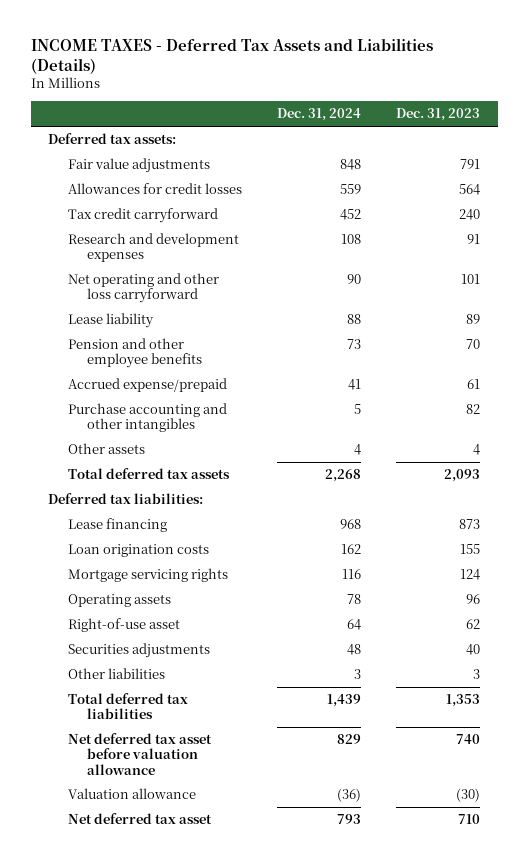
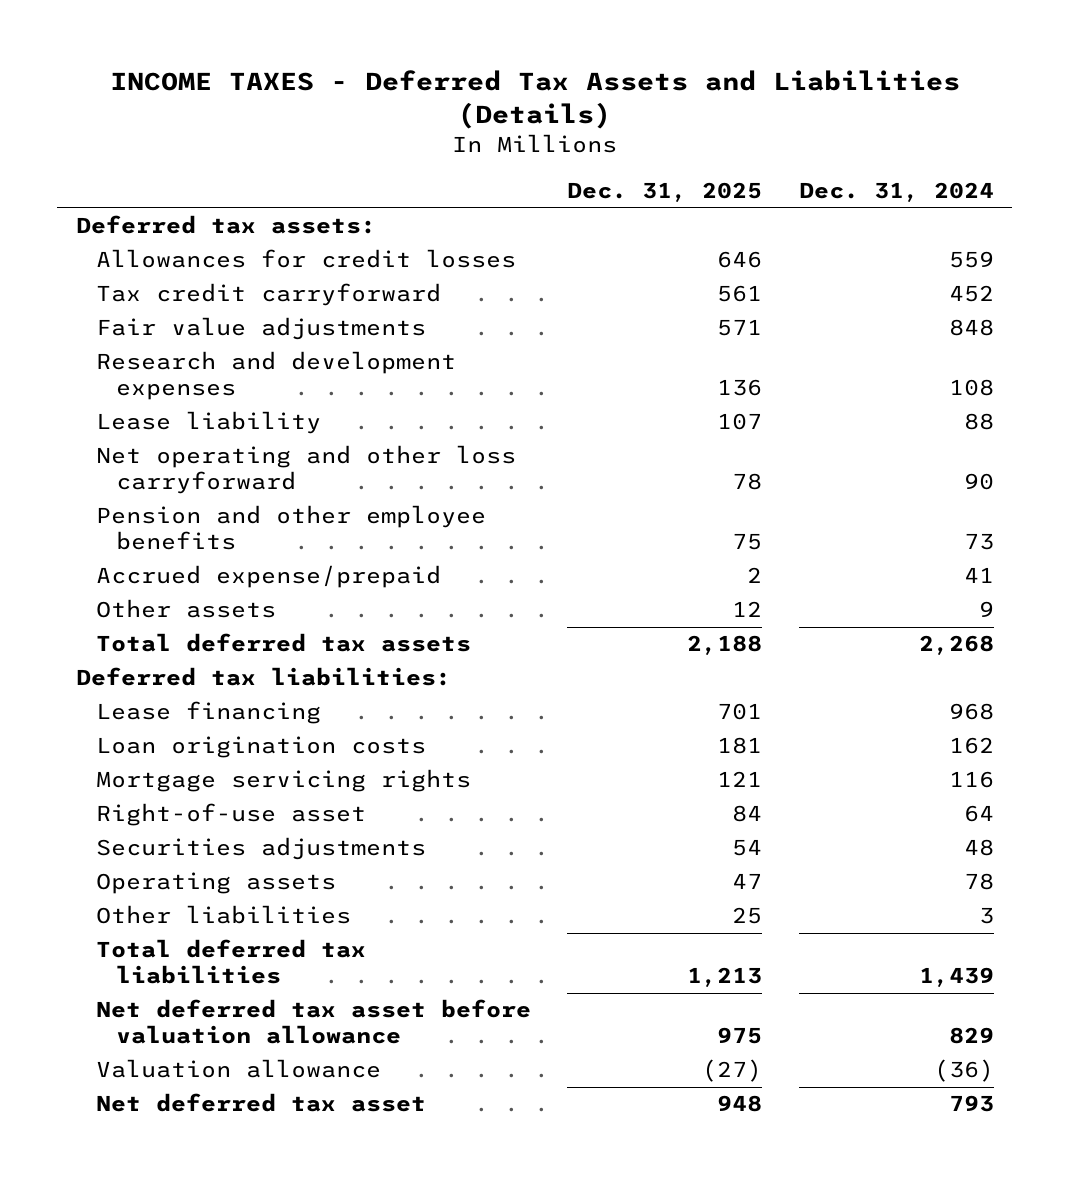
- | Dec. 31, 2024 | Dec. 31, 2023
+ | Dec. 31, 2025 | Dec. 31, 2024
moved down: Fair value adjustments | 571 | 848
moved down: Net operating and other loss carryforward | 78 | 90
- Purchase accounting and other intangibles | 5 | 82
- Other assets | 4 | 4
+ Other assets | 12 | 9
moved down: Operating assets | 47 | 78

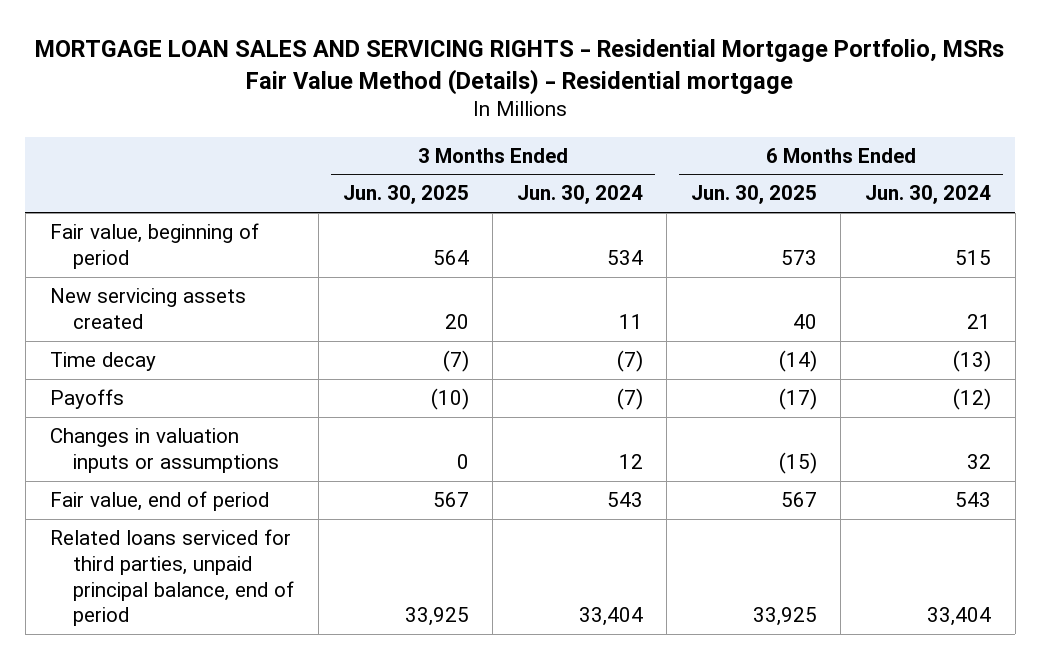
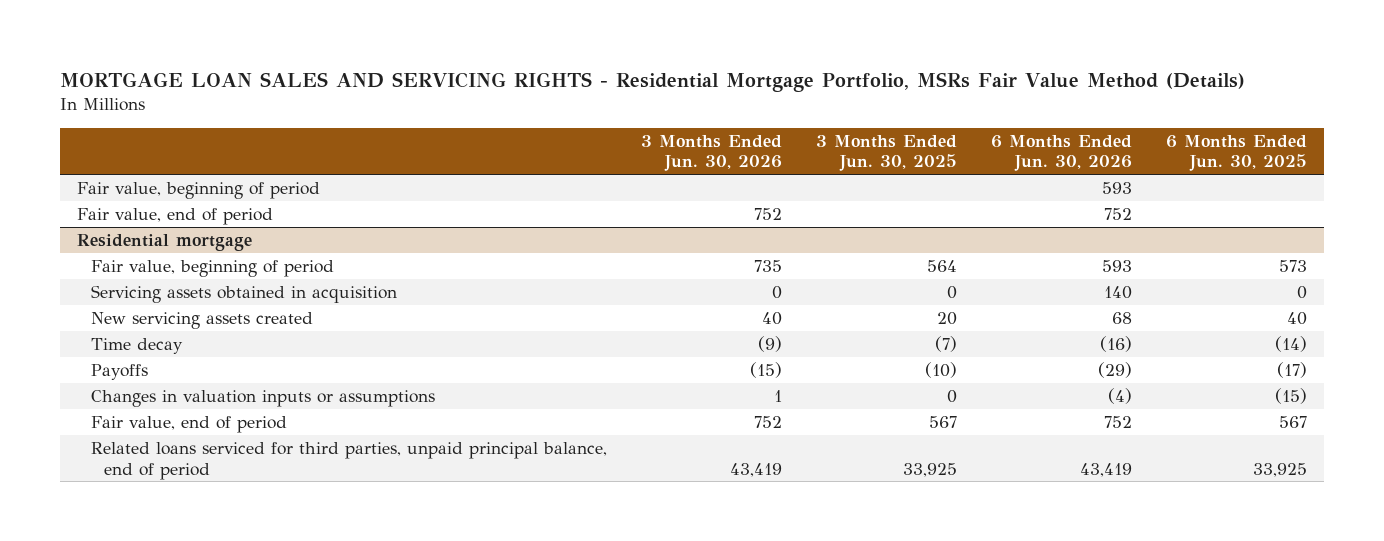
- MORTGAGE LOAN SALES AND SERVICING RIGHTS - Residential Mortgage Portfolio, MSRs Fair Value Method (Details) - Residential mortgage
+ MORTGAGE LOAN SALES AND SERVICING RIGHTS - Residential Mortgage Portfolio, MSRs Fair Value Method (Details)
- | 3 Months Ended Jun. 30, 2025 | 3 Months Ended Jun. 30, 2024 | 6 Months Ended Jun. 30, 2025 | 6 Months Ended Jun. 30, 2024
+ | 3 Months Ended Jun. 30, 2026 | 3 Months Ended Jun. 30, 2025 | 6 Months Ended Jun. 30, 2026 | 6 Months Ended Jun. 30, 2025
+ Fair value, beginning of period | | | 593 |
+ Fair value, end of period | 752 | | 752 |
+ Residential mortgage
+ Servicing assets obtained in acquisition | 0 | 0 | 140 | 0

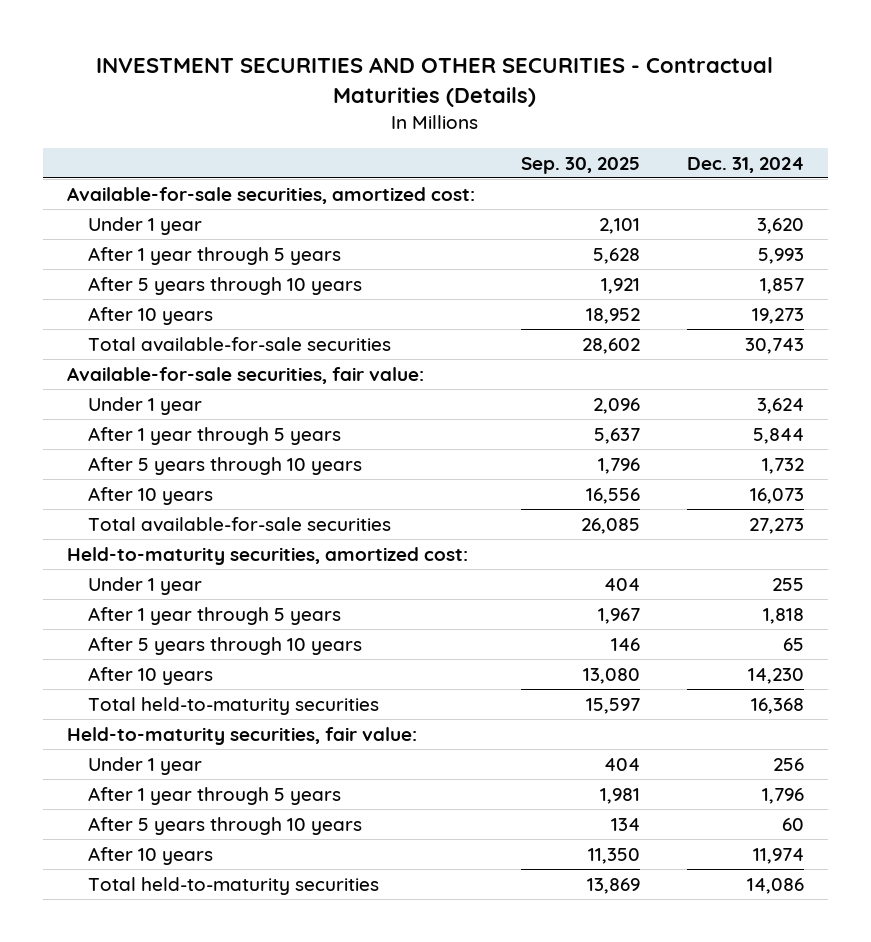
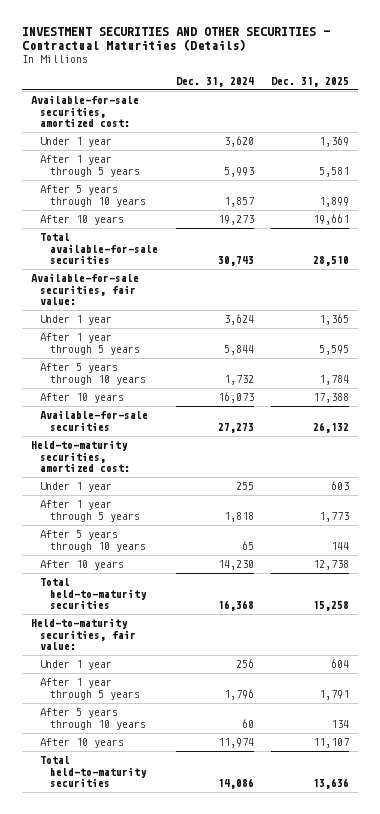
- | Sep. 30, 2025 | Dec. 31, 2024
+ | Dec. 31, 2024 | Dec. 31, 2025
- Total available-for-sale securities | 26,085 | 27,273
+ Available-for-sale securities | 27,273 | 26,132

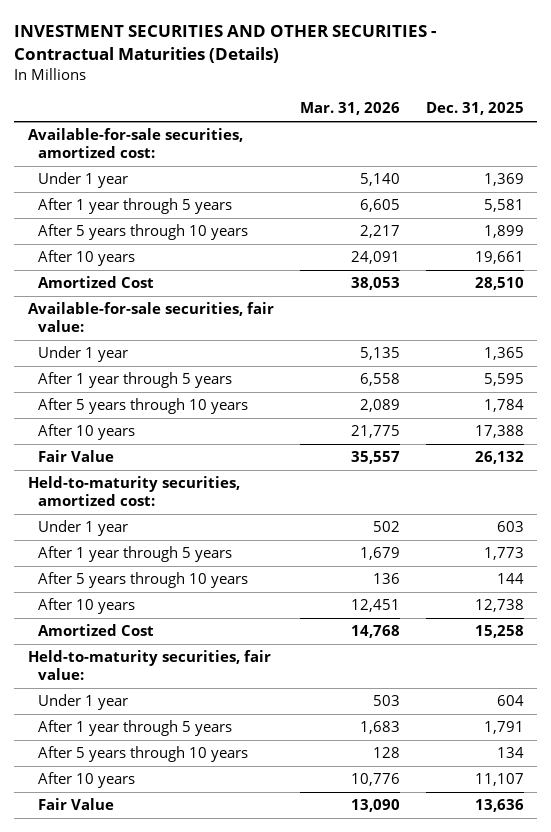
- | Dec. 31, 2024 | Dec. 31, 2025
+ | Mar. 31, 2026 | Dec. 31, 2025
- Total available-for-sale securities | 30,743 | 28,510
+ Amortized Cost | 38,053 | 28,510
- Available-for-sale securities | 27,273 | 26,132
+ Fair Value | 35,557 | 26,132
- Total held-to-maturity securities | 16,368 | 15,258
+ Amortized Cost | 14,768 | 15,258
- Total held-to-maturity securities | 14,086 | 13,636
+ Fair Value | 13,090 | 13,636

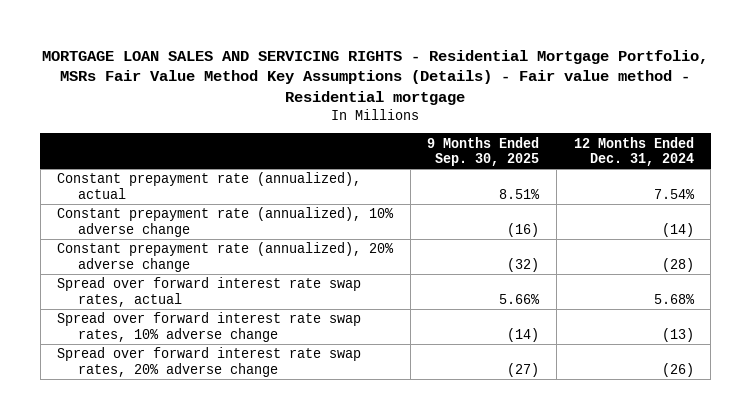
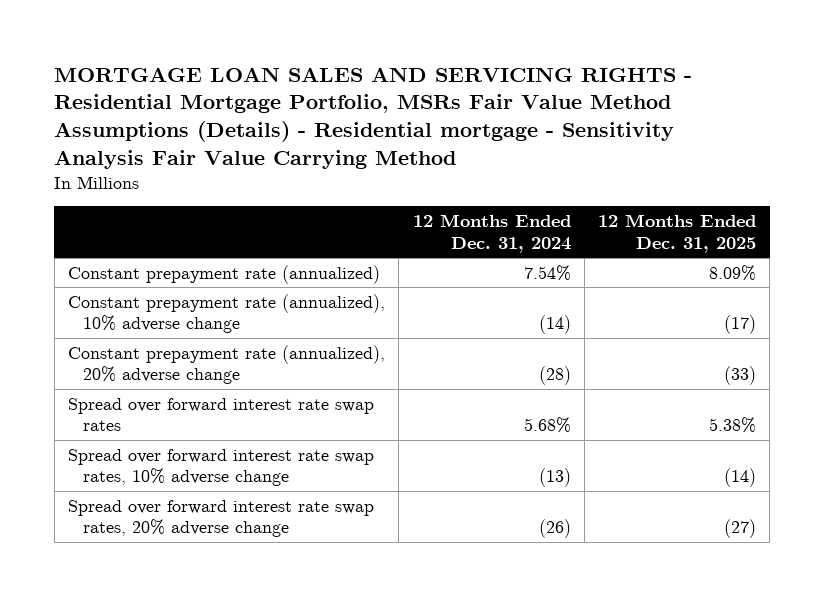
- MORTGAGE LOAN SALES AND SERVICING RIGHTS - Residential Mortgage Portfolio, MSRs Fair Value Method Key Assumptions (Details) - Fair value method - Residential mortgage
+ MORTGAGE LOAN SALES AND SERVICING RIGHTS - Residential Mortgage Portfolio, MSRs Fair Value Method Assumptions (Details) - Residential mortgage - Sensitivity Analysis Fair Value Carrying Method
- | 9 Months Ended Sep. 30, 2025 | 12 Months Ended Dec. 31, 2024
+ | 12 Months Ended Dec. 31, 2024 | 12 Months Ended Dec. 31, 2025
- Constant prepayment rate (annualized), actual | 8.51% | 7.54%
+ Constant prepayment rate (annualized) | 7.54% | 8.09%
- Spread over forward interest rate swap rates, actual | 5.66% | 5.68%
+ Spread over forward interest rate swap rates | 5.68% | 5.38%

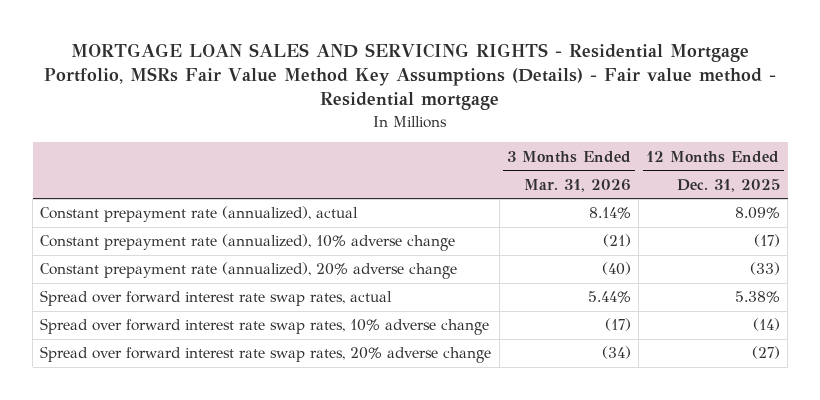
- MORTGAGE LOAN SALES AND SERVICING RIGHTS - Residential Mortgage Portfolio, MSRs Fair Value Method Assumptions (Details) - Residential mortgage - Sensitivity Analysis Fair Value Carrying Method
+ MORTGAGE LOAN SALES AND SERVICING RIGHTS - Residential Mortgage Portfolio, MSRs Fair Value Method Key Assumptions (Details) - Fair value method - Residential mortgage
- | 12 Months Ended Dec. 31, 2024 | 12 Months Ended Dec. 31, 2025
+ | 3 Months Ended Mar. 31, 2026 | 12 Months Ended Dec. 31, 2025
- Constant prepayment rate (annualized) | 7.54% | 8.09%
+ Constant prepayment rate (annualized), actual | 8.14% | 8.09%
- Spread over forward interest rate swap rates | 5.68% | 5.38%
+ Spread over forward interest rate swap rates, actual | 5.44% | 5.38%

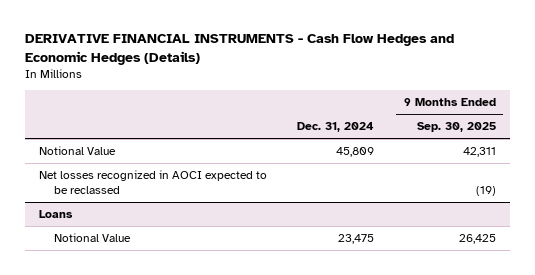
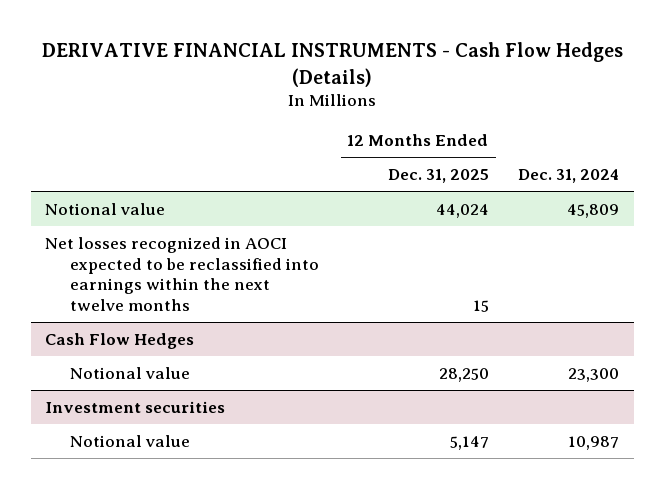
- DERIVATIVE FINANCIAL INSTRUMENTS - Cash Flow Hedges and Economic Hedges (Details)
+ DERIVATIVE FINANCIAL INSTRUMENTS - Cash Flow Hedges (Details)
- | Dec. 31, 2024 | 9 Months Ended Sep. 30, 2025
+ | 12 Months Ended Dec. 31, 2025 | Dec. 31, 2024
- Notional Value | 45,809 | 42,311
- Net losses recognized in AOCI expected to be reclassed | | (19)
- Loans
- Notional Value | 23,475 | 26,425
+ Notional value | 44,024 | 45,809
+ Net losses recognized in AOCI expected to be reclassified into earnings within the next twelve months | 15 |
+ Cash Flow Hedges
+ Notional value | 28,250 | 23,300
+ Investment securities
+ Notional value | 5,147 | 10,987

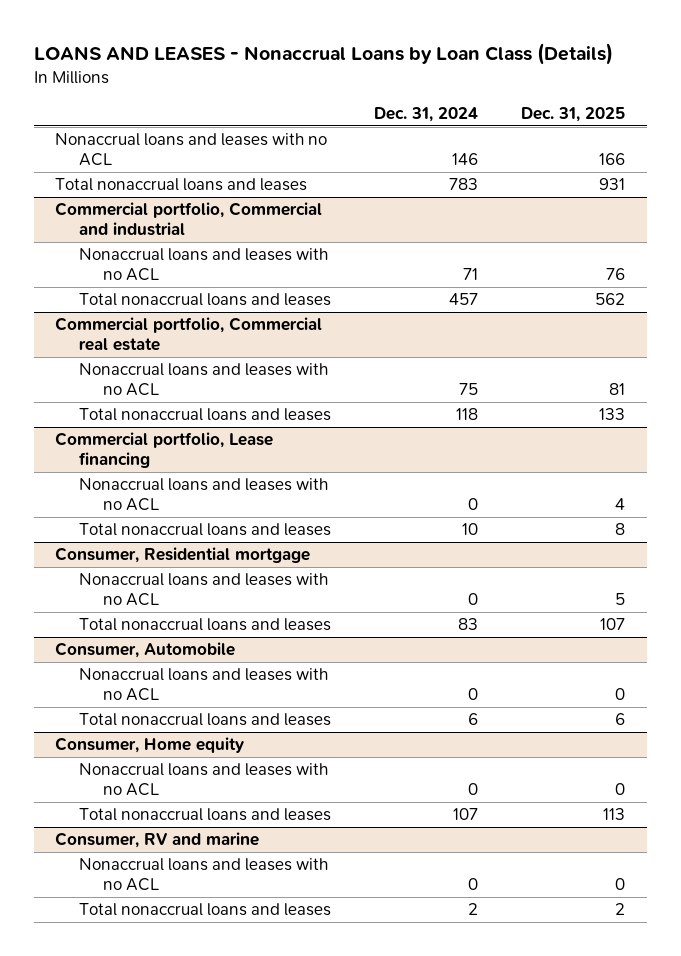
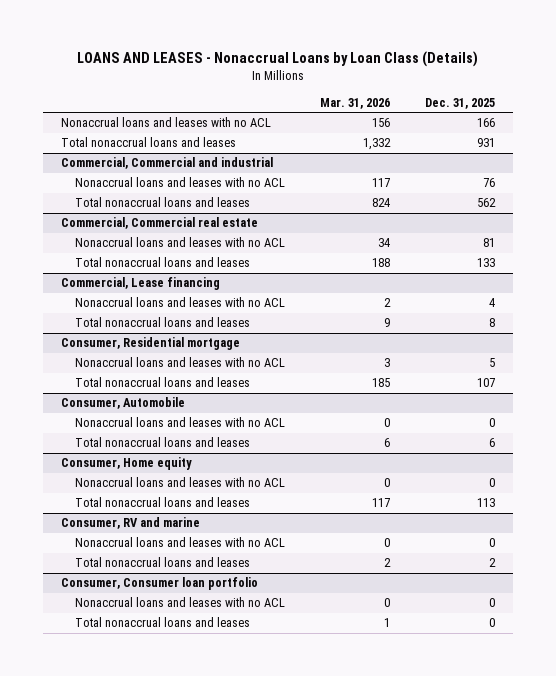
- | Dec. 31, 2024 | Dec. 31, 2025
+ | Mar. 31, 2026 | Dec. 31, 2025
- Commercial portfolio, Commercial and industrial
+ Commercial, Commercial and industrial
- Commercial portfolio, Commercial real estate
+ Commercial, Commercial real estate
- Commercial portfolio, Lease financing
+ Commercial, Lease financing
+ Consumer, Consumer loan portfolio
+ Nonaccrual loans and leases with no ACL | 0 | 0
+ Total nonaccrual loans and leases | 1 | 0

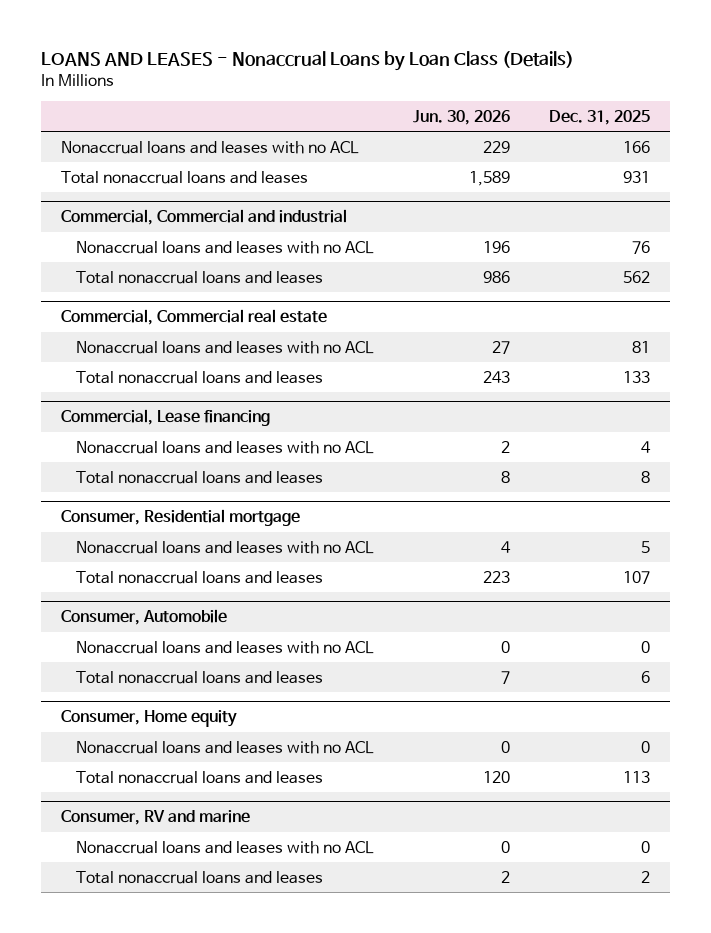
- | Mar. 31, 2026 | Dec. 31, 2025
+ | Jun. 30, 2026 | Dec. 31, 2025
- Consumer, Consumer loan portfolio
- Nonaccrual loans and leases with no ACL | 0 | 0
- Total nonaccrual loans and leases | 1 | 0

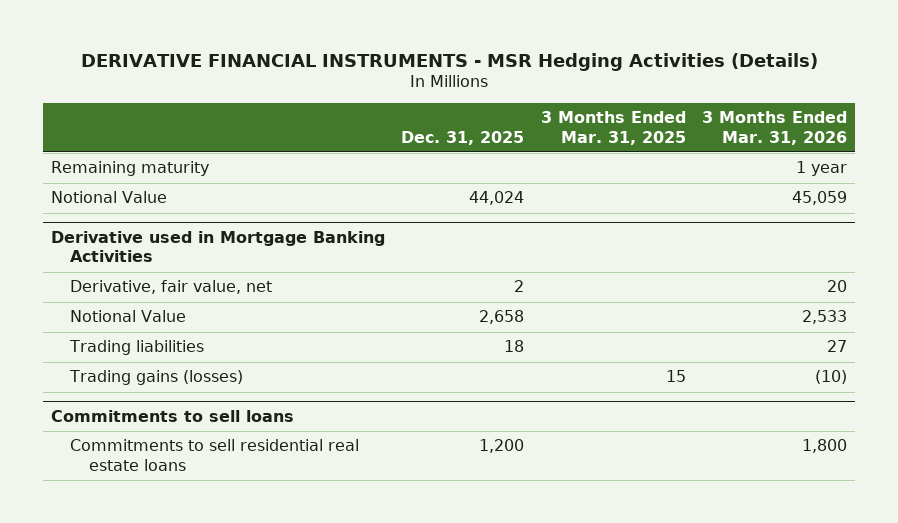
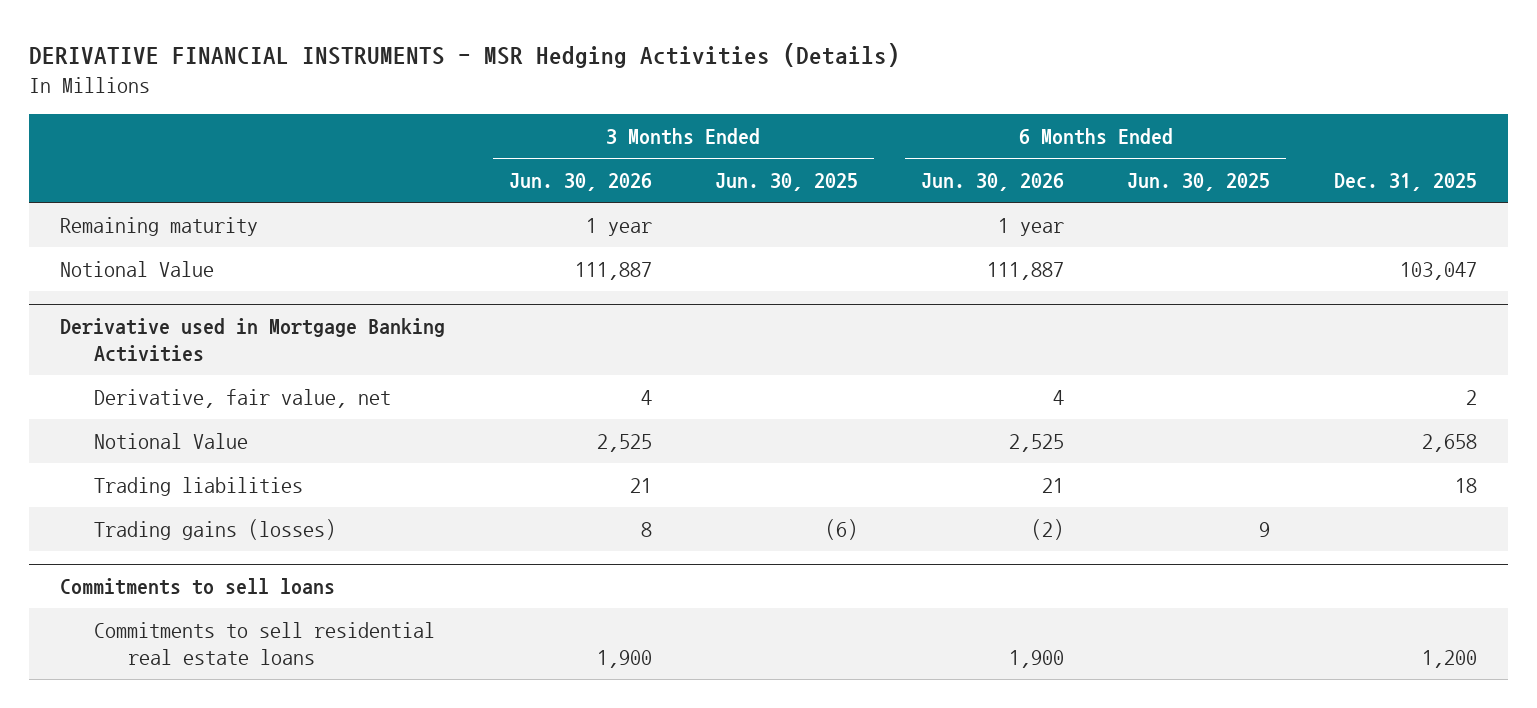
- | Dec. 31, 2025 | 3 Months Ended Mar. 31, 2025 | 3 Months Ended Mar. 31, 2026
+ | 3 Months Ended Jun. 30, 2026 | 3 Months Ended Jun. 30, 2025 | 6 Months Ended Jun. 30, 2026 | 6 Months Ended Jun. 30, 2025 | Dec. 31, 2025
- Notional Value | 44,024 | | 45,059
+ Notional Value | 111,887 | | 111,887 | | 103,047

